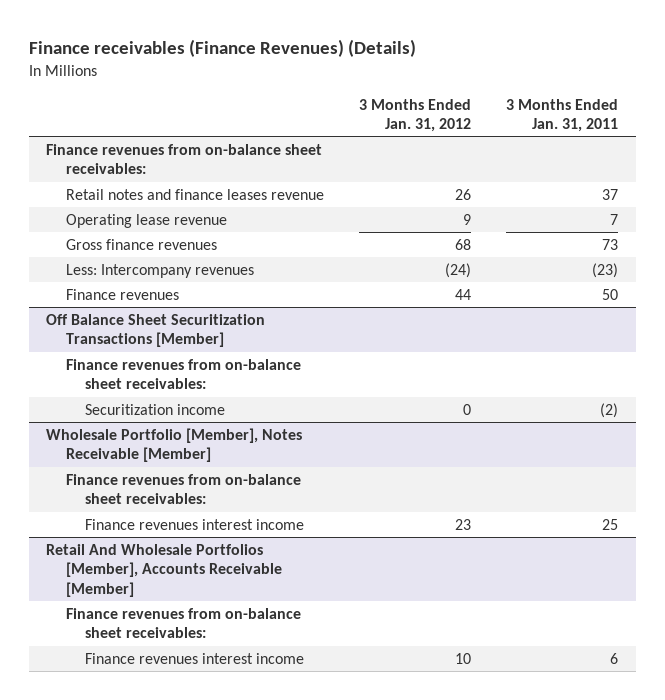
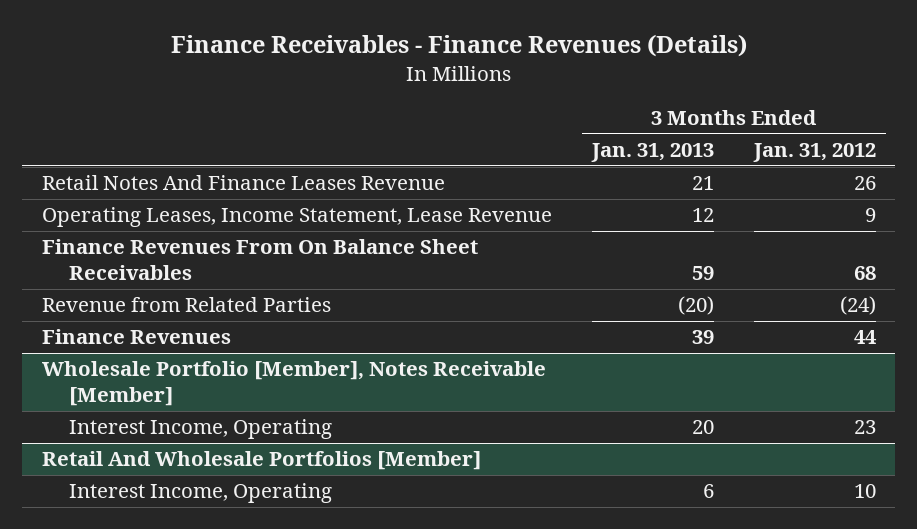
- Finance receivables (Finance Revenues) (Details)
+ Finance Receivables - Finance Revenues (Details)
- | 3 Months Ended Jan. 31, 2012 | 3 Months Ended Jan. 31, 2011
+ | 3 Months Ended Jan. 31, 2013 | 3 Months Ended Jan. 31, 2012
- Finance revenues from on-balance sheet receivables:
- Retail notes and finance leases revenue | 26 | 37
- Operating lease revenue | 9 | 7
- Gross finance revenues | 68 | 73
- Less: Intercompany revenues | (24) | (23)
- Finance revenues | 44 | 50
- Off Balance Sheet Securitization Transactions [Member]
- Finance revenues from on-balance sheet receivables:
- Securitization income | 0 | (2)
+ Retail Notes And Finance Leases Revenue | 21 | 26
+ Operating Leases, Income Statement, Lease Revenue | 12 | 9
+ Finance Revenues From On Balance Sheet Receivables | 59 | 68
+ Revenue from Related Parties | (20) | (24)
+ Finance Revenues | 39 | 44
@ Wholesale Portfolio [Member], Notes Receivable [Member]
- Finance revenues from on-balance sheet receivables:
- Finance revenues interest income | 23 | 25
- Retail And Wholesale Portfolios [Member], Accounts Receivable [Member]
- Finance revenues from on-balance sheet receivables:
- Finance revenues interest income | 10 | 6
@ Wholesale Portfolio [Member], Notes Receivable [Member]
+ Interest Income, Operating | 20 | 23
+ Retail And Wholesale Portfolios [Member]
+ Interest Income, Operating | 6 | 10

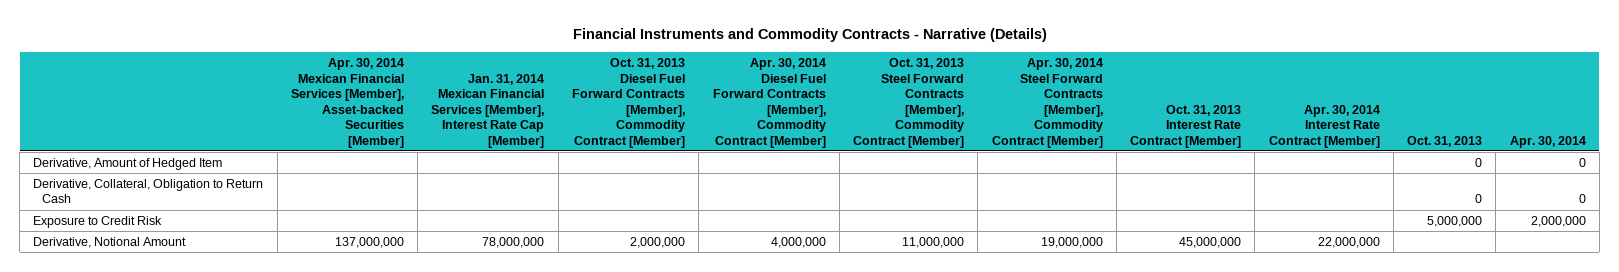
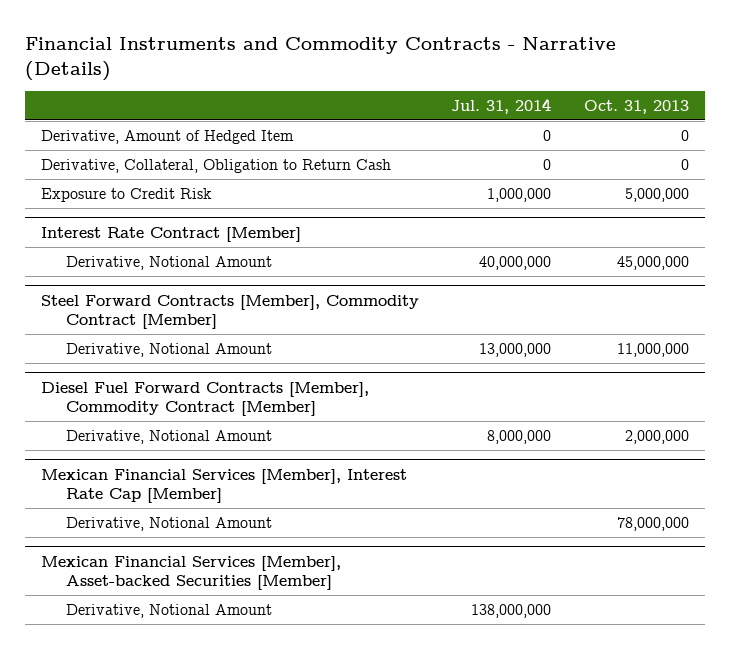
- | Apr. 30, 2014 Mexican Financial Services [Member], Asset-backed Securities [Member] | Jan. 31, 2014 Mexican Financial Services [Member], Interest Rate Cap [Member] | Oct. 31, 2013 Diesel Fuel Forward Contracts [Member], Commodity Contract [Member] | Apr. 30, 2014 Diesel Fuel Forward Contracts [Member], Commodity Contract [Member] | Oct. 31, 2013 Steel Forward Contracts [Member], Commodity Contract [Member] | Apr. 30, 2014 Steel Forward Contracts [Member], Commodity Contract [Member] | Oct. 31, 2013 Interest Rate Contract [Member] | Apr. 30, 2014 Interest Rate Contract [Member] | Oct. 31, 2013 | Apr. 30, 2014
+ | Jul. 31, 2014 | Oct. 31, 2013
+ Interest Rate Contract [Member]
+ Derivative, Notional Amount | 40,000,000 | 45,000,000
+ Steel Forward Contracts [Member], Commodity Contract [Member]
+ Derivative, Notional Amount | 13,000,000 | 11,000,000
+ Diesel Fuel Forward Contracts [Member], Commodity Contract [Member]
+ Derivative, Notional Amount | 8,000,000 | 2,000,000
+ Mexican Financial Services [Member], Interest Rate Cap [Member]
+ Derivative, Notional Amount | | 78,000,000
+ Mexican Financial Services [Member], Asset-backed Securities [Member]

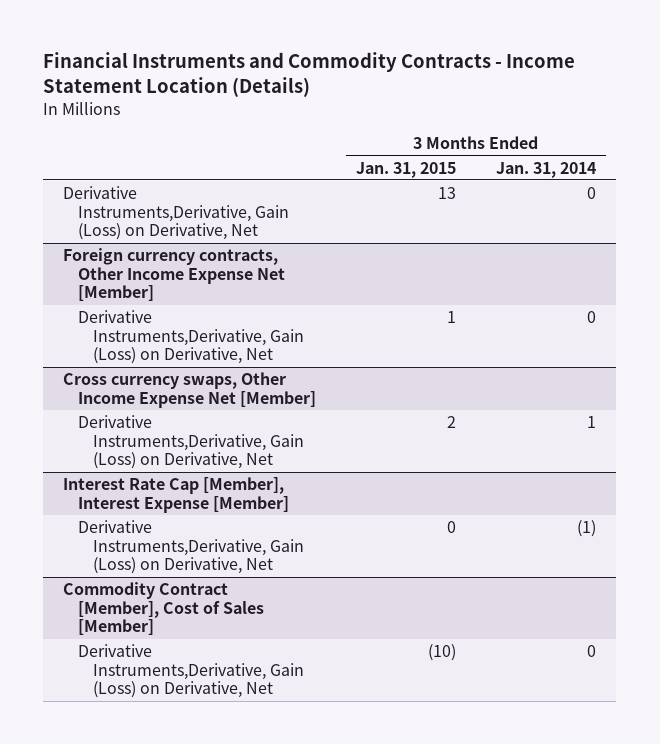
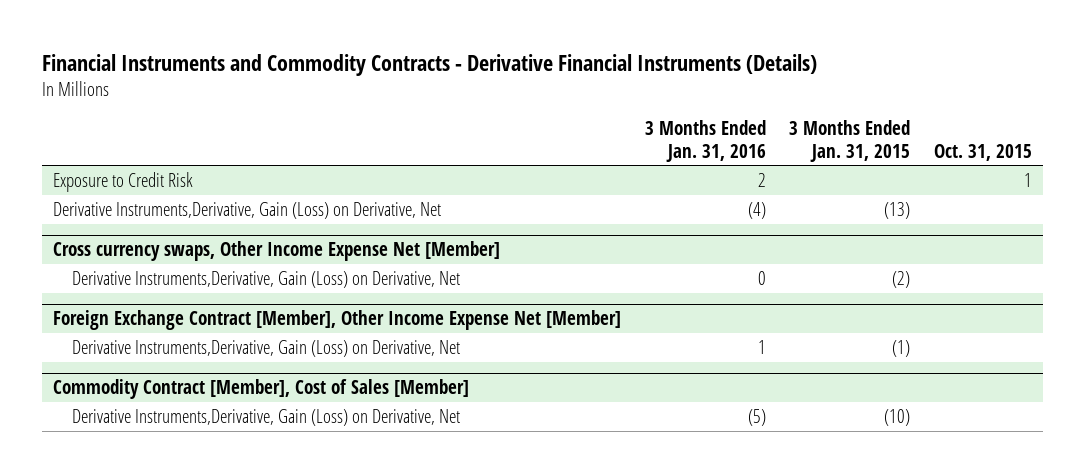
- Financial Instruments and Commodity Contracts - Income Statement Location (Details)
+ Financial Instruments and Commodity Contracts - Derivative Financial Instruments (Details)
- | 3 Months Ended Jan. 31, 2015 | 3 Months Ended Jan. 31, 2014
+ | 3 Months Ended Jan. 31, 2016 | 3 Months Ended Jan. 31, 2015 | Oct. 31, 2015
- Derivative Instruments,Derivative, Gain (Loss) on Derivative, Net | 13 | 0
- Foreign currency contracts, Other Income Expense Net [Member]
- Derivative Instruments,Derivative, Gain (Loss) on Derivative, Net | 1 | 0
+ Exposure to Credit Risk | 2 | | 1
+ Derivative Instruments,Derivative, Gain (Loss) on Derivative, Net | (4) | (13) |
@ Cross currency swaps, Other Income Expense Net [Member]
- Derivative Instruments,Derivative, Gain (Loss) on Derivative, Net | 2 | 1
- Interest Rate Cap [Member], Interest Expense [Member]
- Derivative Instruments,Derivative, Gain (Loss) on Derivative, Net | 0 | (1)
@ Cross currency swaps, Other Income Expense Net [Member]
+ Derivative Instruments,Derivative, Gain (Loss) on Derivative, Net | 0 | (2) |
+ Foreign Exchange Contract [Member], Other Income Expense Net [Member]
+ Derivative Instruments,Derivative, Gain (Loss) on Derivative, Net | 1 | (1) |

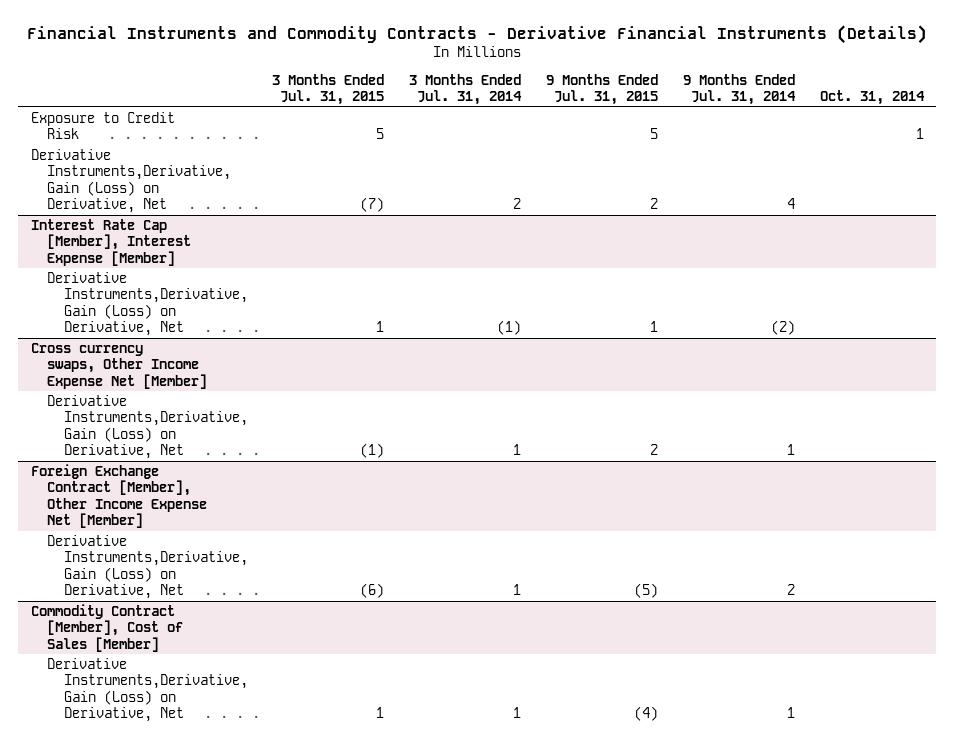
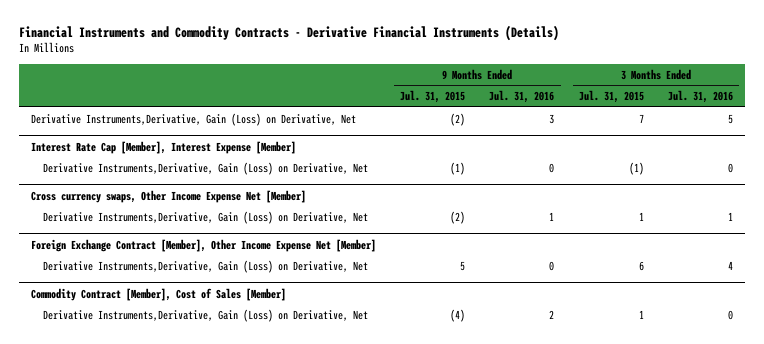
- | 3 Months Ended Jul. 31, 2015 | 3 Months Ended Jul. 31, 2014 | 9 Months Ended Jul. 31, 2015 | 9 Months Ended Jul. 31, 2014 | Oct. 31, 2014
+ | 9 Months Ended Jul. 31, 2015 | 9 Months Ended Jul. 31, 2016 | 3 Months Ended Jul. 31, 2015 | 3 Months Ended Jul. 31, 2016
- Exposure to Credit Risk | 5 | | 5 | | 1
- Derivative Instruments,Derivative, Gain (Loss) on Derivative, Net | (7) | 2 | 2 | 4 |
+ Derivative Instruments,Derivative, Gain (Loss) on Derivative, Net | (2) | 3 | 7 | 5
@ Interest Rate Cap [Member], Interest Expense [Member]
- Derivative Instruments,Derivative, Gain (Loss) on Derivative, Net | 1 | (1) | 1 | (2) |
+ Derivative Instruments,Derivative, Gain (Loss) on Derivative, Net | (1) | 0 | (1) | 0
@ Cross currency swaps, Other Income Expense Net [Member]
- Derivative Instruments,Derivative, Gain (Loss) on Derivative, Net | (1) | 1 | 2 | 1 |
+ Derivative Instruments,Derivative, Gain (Loss) on Derivative, Net | (2) | 1 | 1 | 1
@ Foreign Exchange Contract [Member], Other Income Expense Net [Member]
- Derivative Instruments,Derivative, Gain (Loss) on Derivative, Net | (6) | 1 | (5) | 2 |
+ Derivative Instruments,Derivative, Gain (Loss) on Derivative, Net | 5 | 0 | 6 | 4

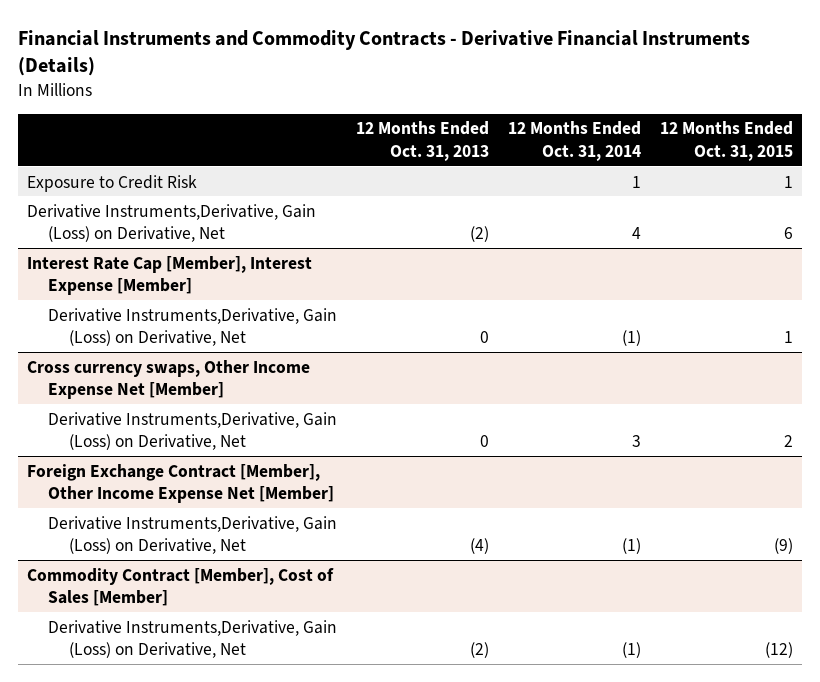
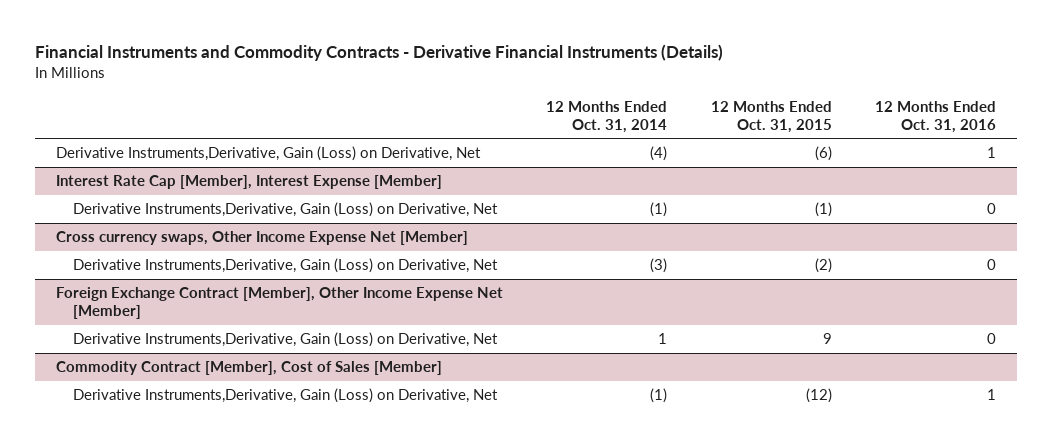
- | 12 Months Ended Oct. 31, 2013 | 12 Months Ended Oct. 31, 2014 | 12 Months Ended Oct. 31, 2015
+ | 12 Months Ended Oct. 31, 2014 | 12 Months Ended Oct. 31, 2015 | 12 Months Ended Oct. 31, 2016
- Exposure to Credit Risk | | 1 | 1
- Derivative Instruments,Derivative, Gain (Loss) on Derivative, Net | (2) | 4 | 6
+ Derivative Instruments,Derivative, Gain (Loss) on Derivative, Net | (4) | (6) | 1
@ Interest Rate Cap [Member], Interest Expense [Member]
- Derivative Instruments,Derivative, Gain (Loss) on Derivative, Net | 0 | (1) | 1
+ Derivative Instruments,Derivative, Gain (Loss) on Derivative, Net | (1) | (1) | 0
@ Cross currency swaps, Other Income Expense Net [Member]
- Derivative Instruments,Derivative, Gain (Loss) on Derivative, Net | 0 | 3 | 2
+ Derivative Instruments,Derivative, Gain (Loss) on Derivative, Net | (3) | (2) | 0
@ Foreign Exchange Contract [Member], Other Income Expense Net [Member]
- Derivative Instruments,Derivative, Gain (Loss) on Derivative, Net | (4) | (1) | (9)
+ Derivative Instruments,Derivative, Gain (Loss) on Derivative, Net | 1 | 9 | 0

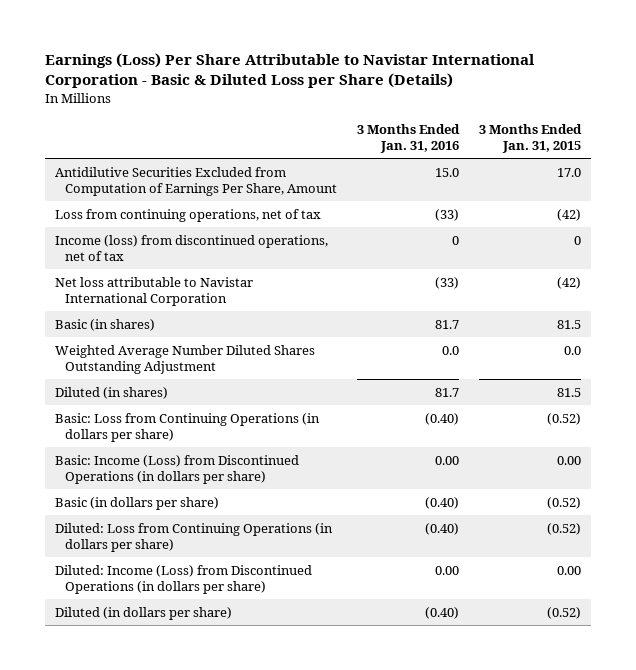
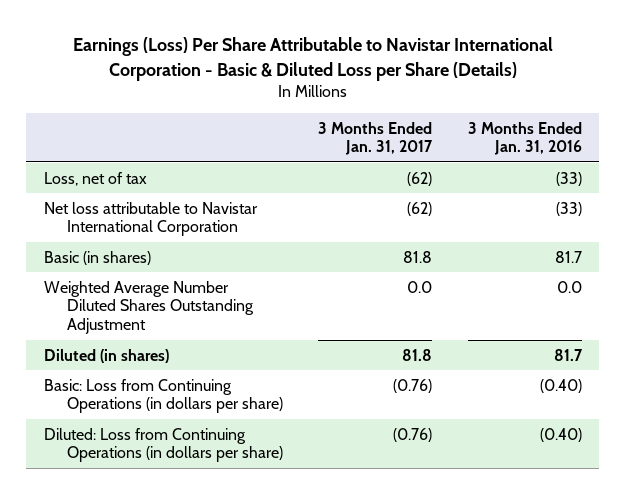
- | 3 Months Ended Jan. 31, 2016 | 3 Months Ended Jan. 31, 2015
+ | 3 Months Ended Jan. 31, 2017 | 3 Months Ended Jan. 31, 2016
- Antidilutive Securities Excluded from Computation of Earnings Per Share, Amount | 15.0 | 17.0
- Loss from continuing operations, net of tax | (33) | (42)
- Income (loss) from discontinued operations, net of tax | 0 | 0
+ Loss, net of tax | (62) | (33)
- Basic: Income (Loss) from Discontinued Operations (in dollars per share) | 0.00 | 0.00
- Basic (in dollars per share) | (0.40) | (0.52)
- Diluted: Income (Loss) from Discontinued Operations (in dollars per share) | 0.00 | 0.00
- Diluted (in dollars per share) | (0.40) | (0.52)

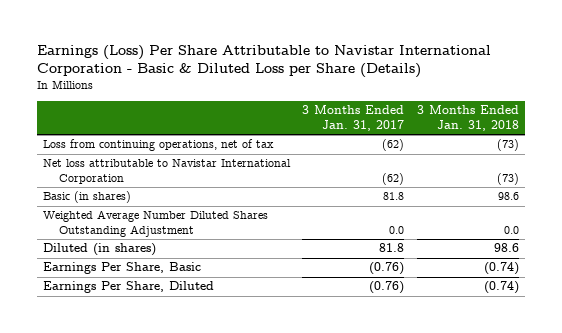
- | 3 Months Ended Jan. 31, 2017 | 3 Months Ended Jan. 31, 2016
+ | 3 Months Ended Jan. 31, 2017 | 3 Months Ended Jan. 31, 2018
- Loss, net of tax | (62) | (33)
+ Loss from continuing operations, net of tax | (62) | (73)
- Basic: Loss from Continuing Operations (in dollars per share) | (0.76) | (0.40)
- Diluted: Loss from Continuing Operations (in dollars per share) | (0.76) | (0.40)
+ Earnings Per Share, Basic | (0.76) | (0.74)
+ Earnings Per Share, Diluted | (0.76) | (0.74)

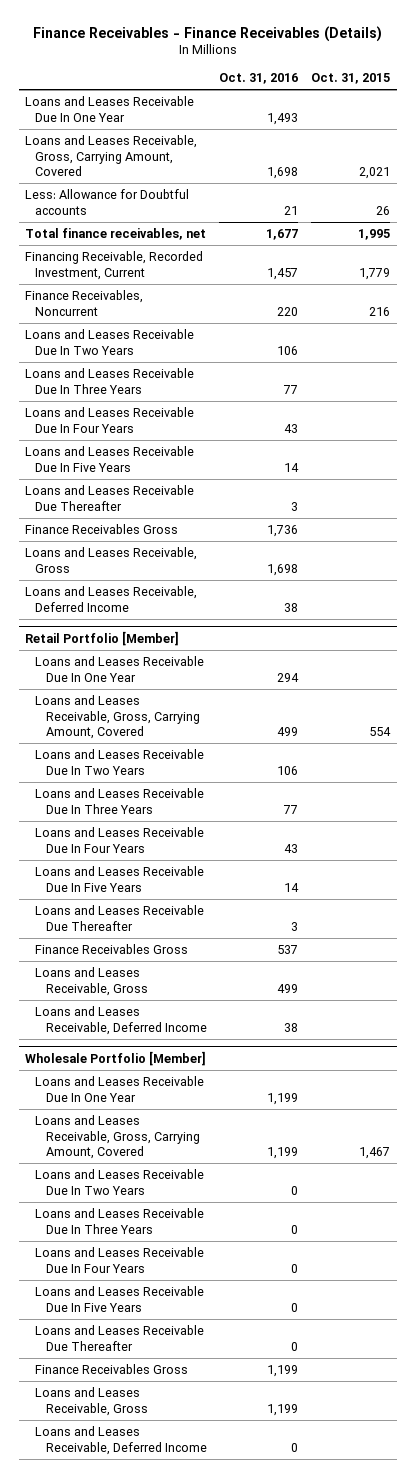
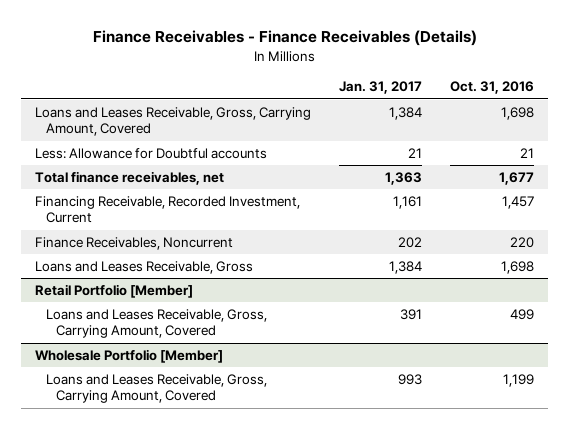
- | Oct. 31, 2016 | Oct. 31, 2015
+ | Jan. 31, 2017 | Oct. 31, 2016
- Loans and Leases Receivable Due In One Year | 1,493 |
- Loans and Leases Receivable Due In Two Years | 106 |
- Loans and Leases Receivable Due In Three Years | 77 |
- Loans and Leases Receivable Due In Four Years | 43 |
- Loans and Leases Receivable Due In Five Years | 14 |
- Loans and Leases Receivable Due Thereafter | 3 |
- Finance Receivables Gross | 1,736 |
- Loans and Leases Receivable, Deferred Income | 38 |
@ Retail Portfolio [Member]
- Loans and Leases Receivable Due In One Year | 294 |
- Loans and Leases Receivable Due In Two Years | 106 |
- Loans and Leases Receivable Due In Three Years | 77 |
- Loans and Leases Receivable Due In Four Years | 43 |
- Loans and Leases Receivable Due In Five Years | 14 |
- Loans and Leases Receivable Due Thereafter | 3 |
- Finance Receivables Gross | 537 |
- Loans and Leases Receivable, Gross | 499 |
- Loans and Leases Receivable, Deferred Income | 38 |
@ Wholesale Portfolio [Member]
- Loans and Leases Receivable Due In One Year | 1,199 |
- Loans and Leases Receivable Due In Two Years | 0 |
- Loans and Leases Receivable Due In Three Years | 0 |
- Loans and Leases Receivable Due In Four Years | 0 |
- Loans and Leases Receivable Due In Five Years | 0 |
- Loans and Leases Receivable Due Thereafter | 0 |
- Finance Receivables Gross | 1,199 |
- Loans and Leases Receivable, Gross | 1,199 |
- Loans and Leases Receivable, Deferred Income | 0 |

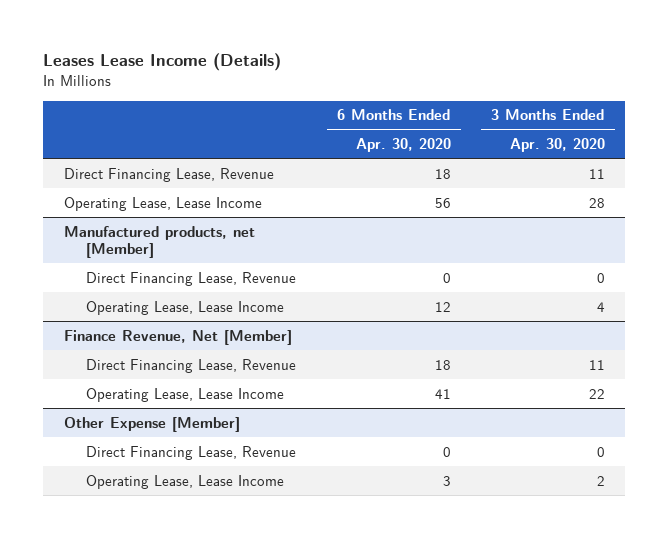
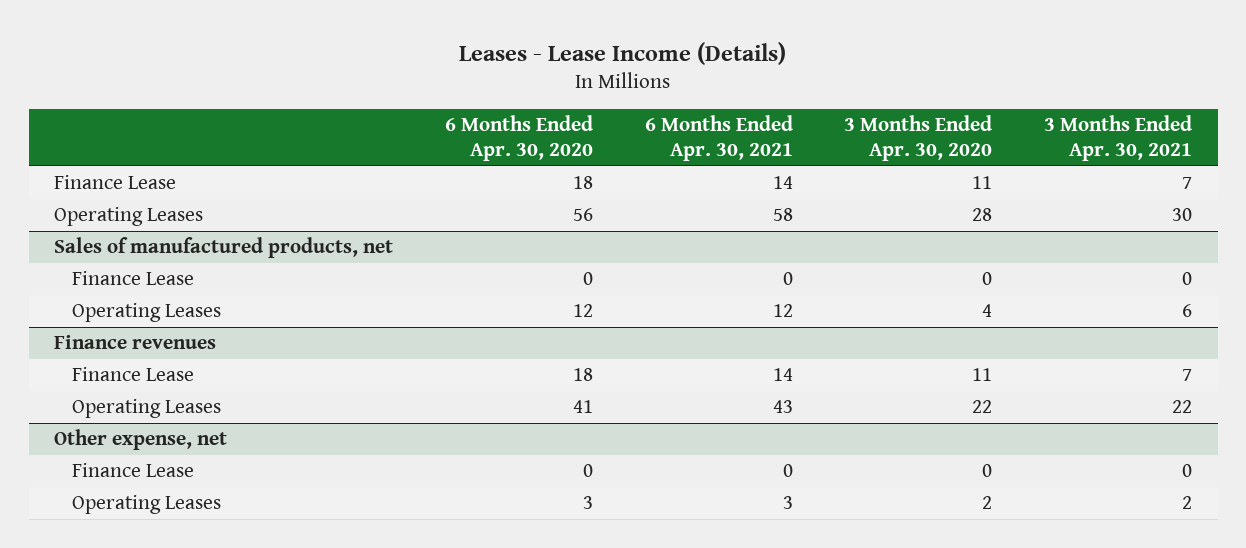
- Leases Lease Income (Details)
+ Leases - Lease Income (Details)
- | 6 Months Ended Apr. 30, 2020 | 3 Months Ended Apr. 30, 2020
+ | 6 Months Ended Apr. 30, 2020 | 6 Months Ended Apr. 30, 2021 | 3 Months Ended Apr. 30, 2020 | 3 Months Ended Apr. 30, 2021
- Direct Financing Lease, Revenue | 18 | 11
- Operating Lease, Lease Income | 56 | 28
- Manufactured products, net [Member]
- Direct Financing Lease, Revenue | 0 | 0
- Operating Lease, Lease Income | 12 | 4
- Finance Revenue, Net [Member]
- Direct Financing Lease, Revenue | 18 | 11
- Operating Lease, Lease Income | 41 | 22
- Other Expense [Member]
- Direct Financing Lease, Revenue | 0 | 0
- Operating Lease, Lease Income | 3 | 2
+ Finance Lease | 18 | 14 | 11 | 7
+ Operating Leases | 56 | 58 | 28 | 30
+ Sales of manufactured products, net
+ Finance Lease | 0 | 0 | 0 | 0
+ Operating Leases | 12 | 12 | 4 | 6
+ Finance revenues
+ Finance Lease | 18 | 14 | 11 | 7
+ Operating Leases | 41 | 43 | 22 | 22
+ Other expense, net
+ Finance Lease | 0 | 0 | 0 | 0
+ Operating Leases | 3 | 3 | 2 | 2

